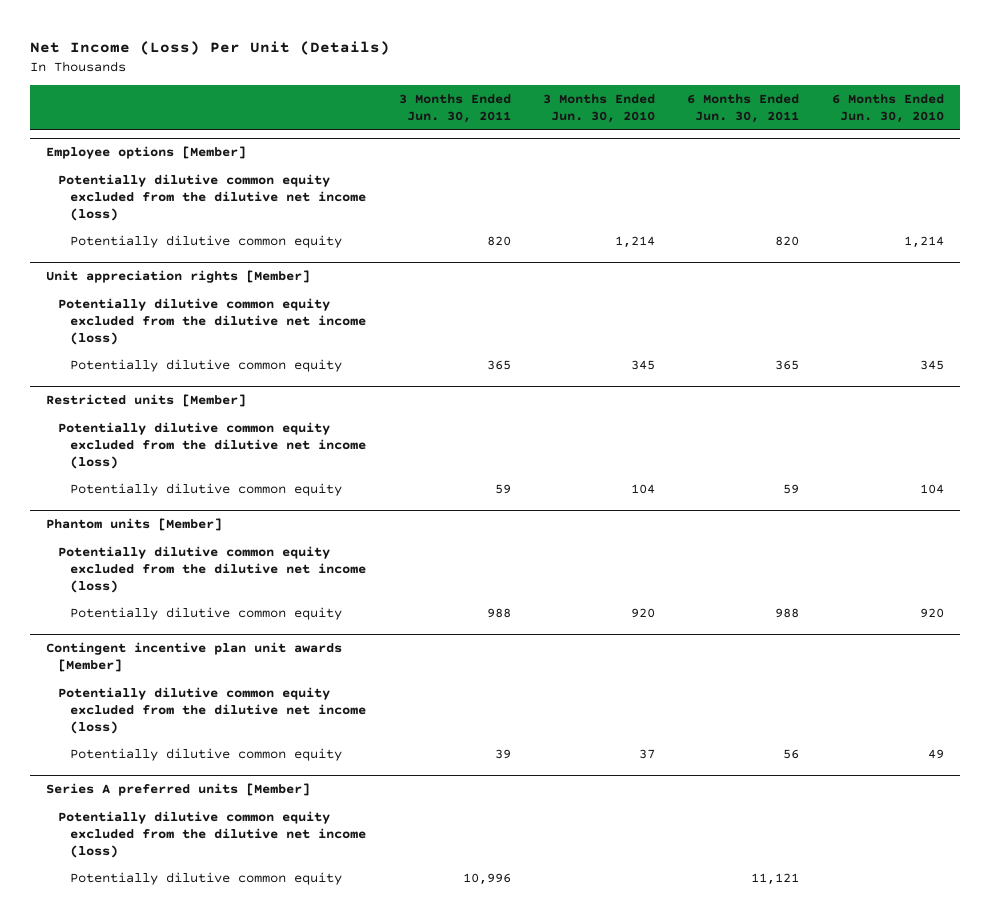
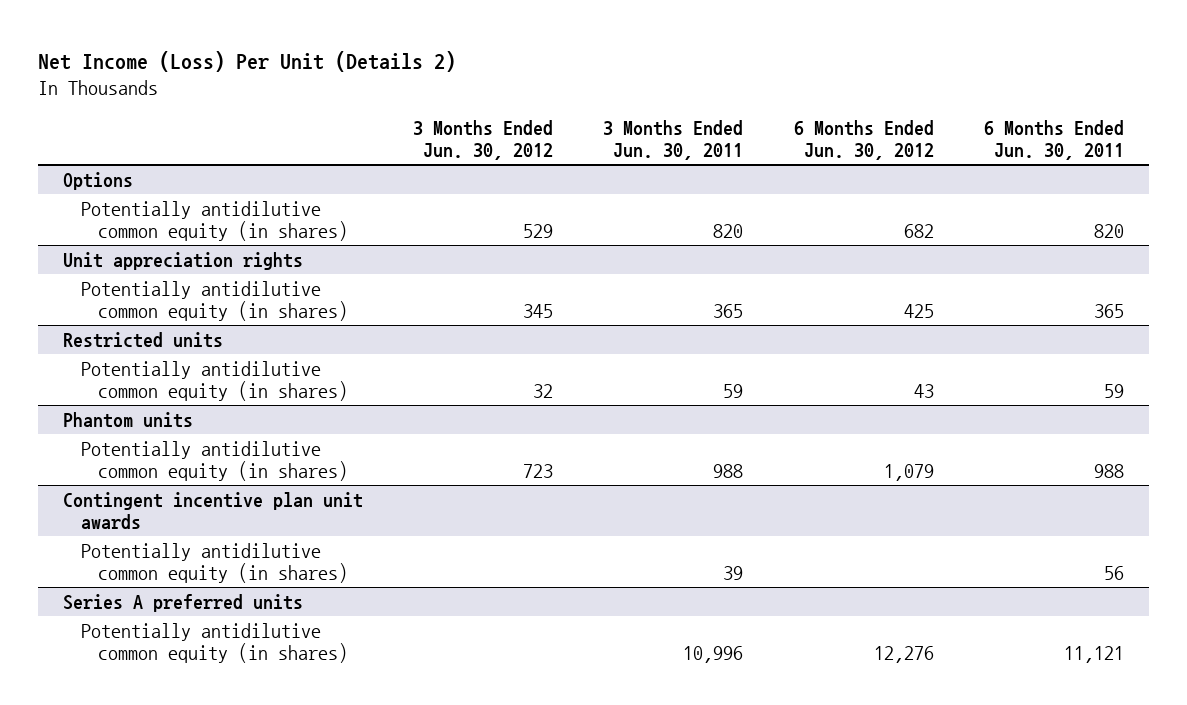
- Net Income (Loss) Per Unit (Details)
+ Net Income (Loss) Per Unit (Details 2)
- | 3 Months Ended Jun. 30, 2011 | 3 Months Ended Jun. 30, 2010 | 6 Months Ended Jun. 30, 2011 | 6 Months Ended Jun. 30, 2010
+ | 3 Months Ended Jun. 30, 2012 | 3 Months Ended Jun. 30, 2011 | 6 Months Ended Jun. 30, 2012 | 6 Months Ended Jun. 30, 2011
- Employee options [Member]
- Potentially dilutive common equity excluded from the dilutive net income (loss)
- Potentially dilutive common equity | 820 | 1,214 | 820 | 1,214
- Unit appreciation rights [Member]
- Potentially dilutive common equity excluded from the dilutive net income (loss)
- Potentially dilutive common equity | 365 | 345 | 365 | 345
- Restricted units [Member]
- Potentially dilutive common equity excluded from the dilutive net income (loss)
- Potentially dilutive common equity | 59 | 104 | 59 | 104
- Phantom units [Member]
- Potentially dilutive common equity excluded from the dilutive net income (loss)
- Potentially dilutive common equity | 988 | 920 | 988 | 920
- Contingent incentive plan unit awards [Member]
- Potentially dilutive common equity excluded from the dilutive net income (loss)
- Potentially dilutive common equity | 39 | 37 | 56 | 49
- Series A preferred units [Member]
- Potentially dilutive common equity excluded from the dilutive net income (loss)
- Potentially dilutive common equity | 10,996 | | 11,121 |
+ Options
+ Potentially antidilutive common equity (in shares) | 529 | 820 | 682 | 820
+ Unit appreciation rights
+ Potentially antidilutive common equity (in shares) | 345 | 365 | 425 | 365
+ Restricted units
+ Potentially antidilutive common equity (in shares) | 32 | 59 | 43 | 59
+ Phantom units
+ Potentially antidilutive common equity (in shares) | 723 | 988 | 1,079 | 988
+ Contingent incentive plan unit awards
+ Potentially antidilutive common equity (in shares) | | 39 | | 56
+ Series A preferred units
+ Potentially antidilutive common equity (in shares) | | 10,996 | 12,276 | 11,121

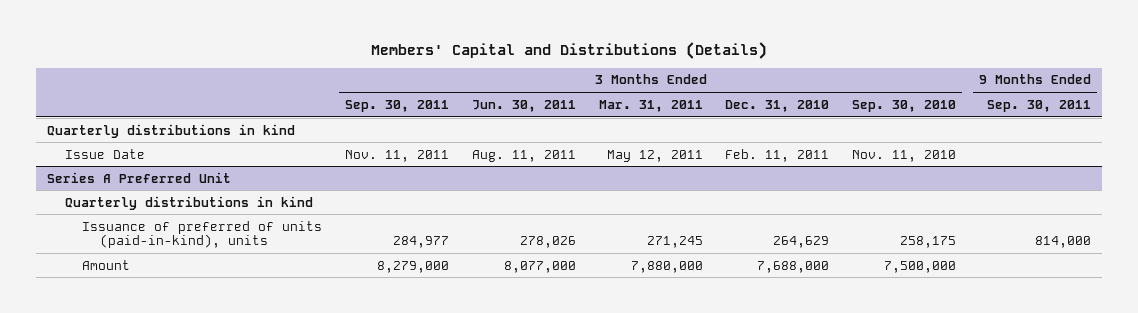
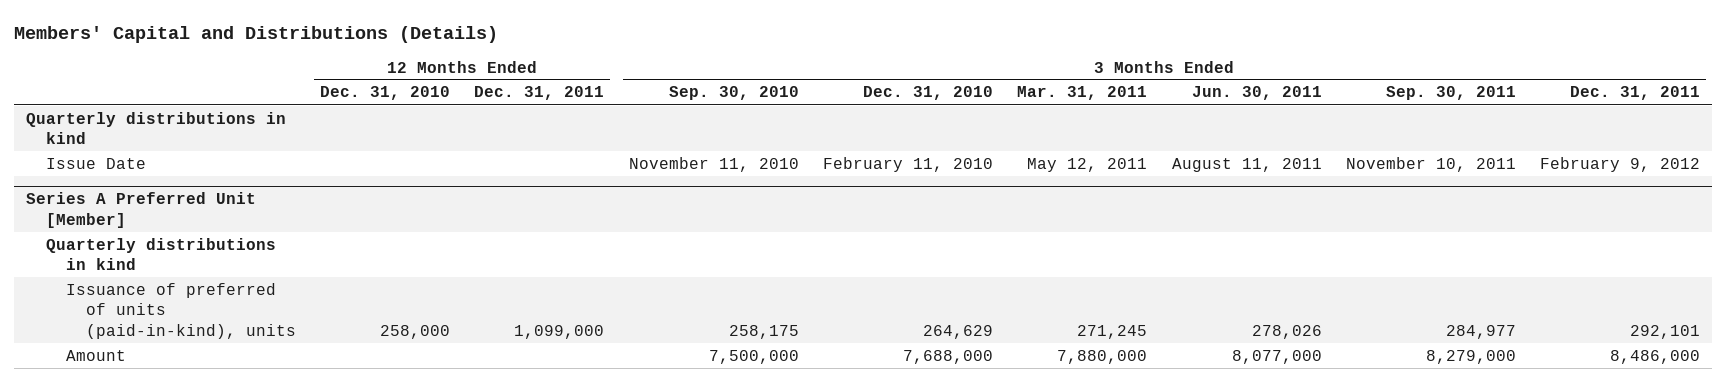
- | 3 Months Ended Sep. 30, 2011 | 3 Months Ended Jun. 30, 2011 | 3 Months Ended Mar. 31, 2011 | 3 Months Ended Dec. 31, 2010 | 3 Months Ended Sep. 30, 2010 | 9 Months Ended Sep. 30, 2011
+ | 12 Months Ended Dec. 31, 2010 | 12 Months Ended Dec. 31, 2011 | 3 Months Ended Sep. 30, 2010 | 3 Months Ended Dec. 31, 2010 | 3 Months Ended Mar. 31, 2011 | 3 Months Ended Jun. 30, 2011 | 3 Months Ended Sep. 30, 2011 | 3 Months Ended Dec. 31, 2011
- Issue Date | Nov. 11, 2011 | Aug. 11, 2011 | May 12, 2011 | Feb. 11, 2011 | Nov. 11, 2010 |
- Series A Preferred Unit
+ Issue Date | | | November 11, 2010 | February 11, 2010 | May 12, 2011 | August 11, 2011 | November 10, 2011 | February 9, 2012
+ Series A Preferred Unit [Member]

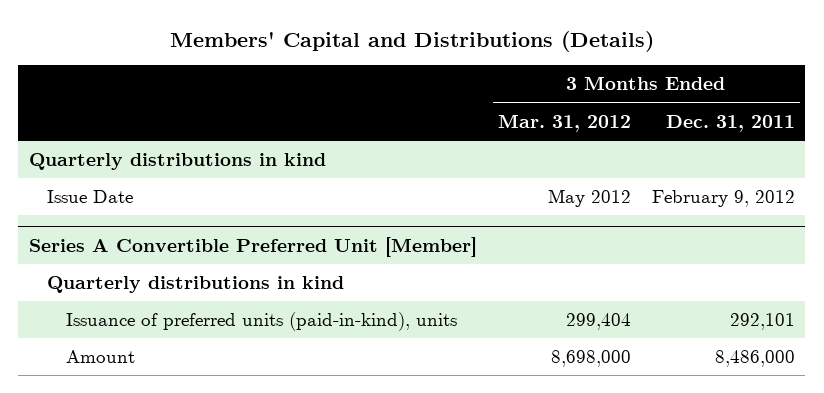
- | 12 Months Ended Dec. 31, 2010 | 12 Months Ended Dec. 31, 2011 | 3 Months Ended Sep. 30, 2010 | 3 Months Ended Dec. 31, 2010 | 3 Months Ended Mar. 31, 2011 | 3 Months Ended Jun. 30, 2011 | 3 Months Ended Sep. 30, 2011 | 3 Months Ended Dec. 31, 2011
+ | 3 Months Ended Mar. 31, 2012 | 3 Months Ended Dec. 31, 2011
- Series A Preferred Unit [Member]
+ Series A Convertible Preferred Unit [Member]
- Issuance of preferred of units (paid-in-kind), units | 258,000 | 1,099,000 | 258,175 | 264,629 | 271,245 | 278,026 | 284,977 | 292,101
+ Issuance of preferred units (paid-in-kind), units | 299,404 | 292,101

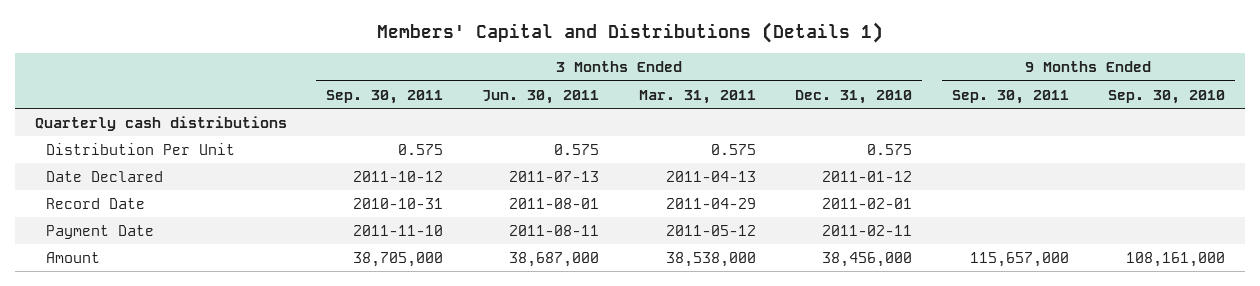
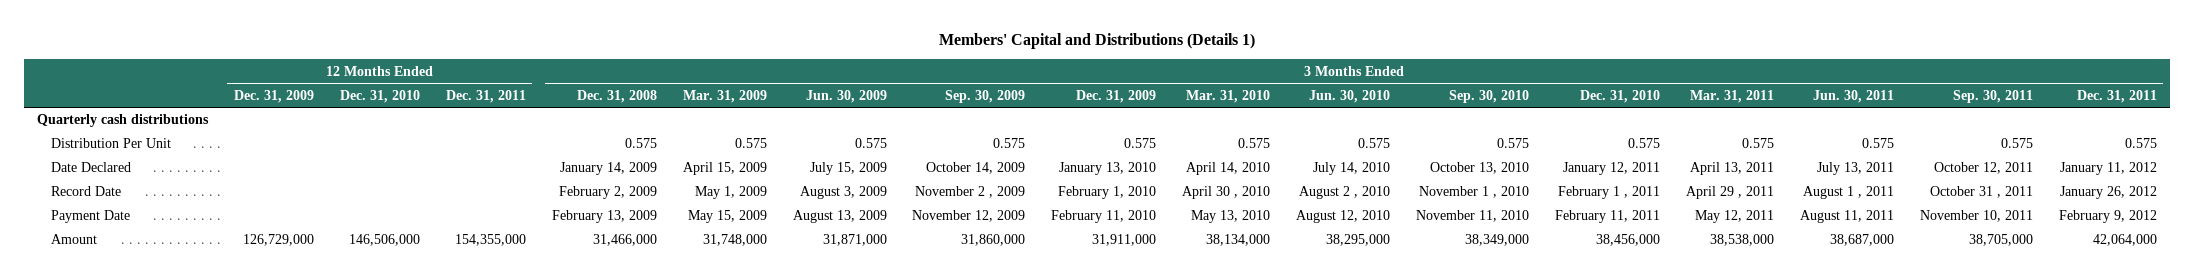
- | 3 Months Ended Sep. 30, 2011 | 3 Months Ended Jun. 30, 2011 | 3 Months Ended Mar. 31, 2011 | 3 Months Ended Dec. 31, 2010 | 9 Months Ended Sep. 30, 2011 | 9 Months Ended Sep. 30, 2010
+ | 12 Months Ended Dec. 31, 2009 | 12 Months Ended Dec. 31, 2010 | 12 Months Ended Dec. 31, 2011 | 3 Months Ended Dec. 31, 2008 | 3 Months Ended Mar. 31, 2009 | 3 Months Ended Jun. 30, 2009 | 3 Months Ended Sep. 30, 2009 | 3 Months Ended Dec. 31, 2009 | 3 Months Ended Mar. 31, 2010 | 3 Months Ended Jun. 30, 2010 | 3 Months Ended Sep. 30, 2010 | 3 Months Ended Dec. 31, 2010 | 3 Months Ended Mar. 31, 2011 | 3 Months Ended Jun. 30, 2011 | 3 Months Ended Sep. 30, 2011 | 3 Months Ended Dec. 31, 2011
- Date Declared | 2011-10-12 | 2011-07-13 | 2011-04-13 | 2011-01-12 | |
- Record Date | 2010-10-31 | 2011-08-01 | 2011-04-29 | 2011-02-01 | |
- Payment Date | 2011-11-10 | 2011-08-11 | 2011-05-12 | 2011-02-11 | |
+ Date Declared | | | | January 14, 2009 | April 15, 2009 | July 15, 2009 | October 14, 2009 | January 13, 2010 | April 14, 2010 | July 14, 2010 | October 13, 2010 | January 12, 2011 | April 13, 2011 | July 13, 2011 | October 12, 2011 | January 11, 2012
+ Record Date | | | | February 2, 2009 | May 1, 2009 | August 3, 2009 | November 2 , 2009 | February 1, 2010 | April 30 , 2010 | August 2 , 2010 | November 1 , 2010 | February 1 , 2011 | April 29 , 2011 | August 1 , 2011 | October 31 , 2011 | January 26, 2012
+ Payment Date | | | | February 13, 2009 | May 15, 2009 | August 13, 2009 | November 12, 2009 | February 11, 2010 | May 13, 2010 | August 12, 2010 | November 11, 2010 | February 11, 2011 | May 12, 2011 | August 11, 2011 | November 10, 2011 | February 9, 2012

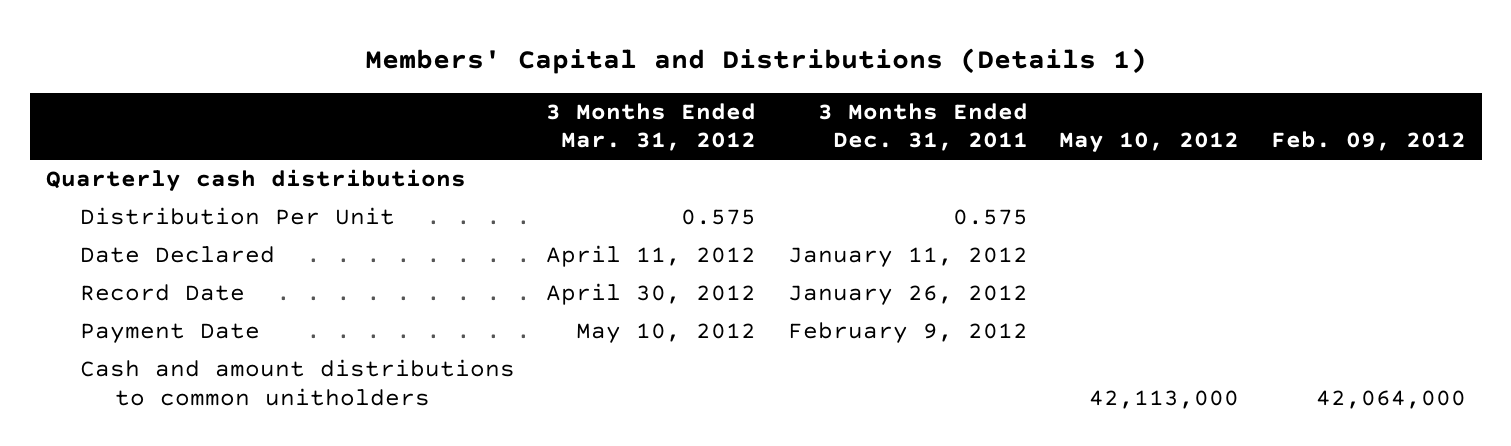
- | 12 Months Ended Dec. 31, 2009 | 12 Months Ended Dec. 31, 2010 | 12 Months Ended Dec. 31, 2011 | 3 Months Ended Dec. 31, 2008 | 3 Months Ended Mar. 31, 2009 | 3 Months Ended Jun. 30, 2009 | 3 Months Ended Sep. 30, 2009 | 3 Months Ended Dec. 31, 2009 | 3 Months Ended Mar. 31, 2010 | 3 Months Ended Jun. 30, 2010 | 3 Months Ended Sep. 30, 2010 | 3 Months Ended Dec. 31, 2010 | 3 Months Ended Mar. 31, 2011 | 3 Months Ended Jun. 30, 2011 | 3 Months Ended Sep. 30, 2011 | 3 Months Ended Dec. 31, 2011
+ | 3 Months Ended Mar. 31, 2012 | 3 Months Ended Dec. 31, 2011 | May 10, 2012 | Feb. 09, 2012
- Amount | 126,729,000 | 146,506,000 | 154,355,000 | 31,466,000 | 31,748,000 | 31,871,000 | 31,860,000 | 31,911,000 | 38,134,000 | 38,295,000 | 38,349,000 | 38,456,000 | 38,538,000 | 38,687,000 | 38,705,000 | 42,064,000
+ Cash and amount distributions to common unitholders | | | 42,113,000 | 42,064,000

